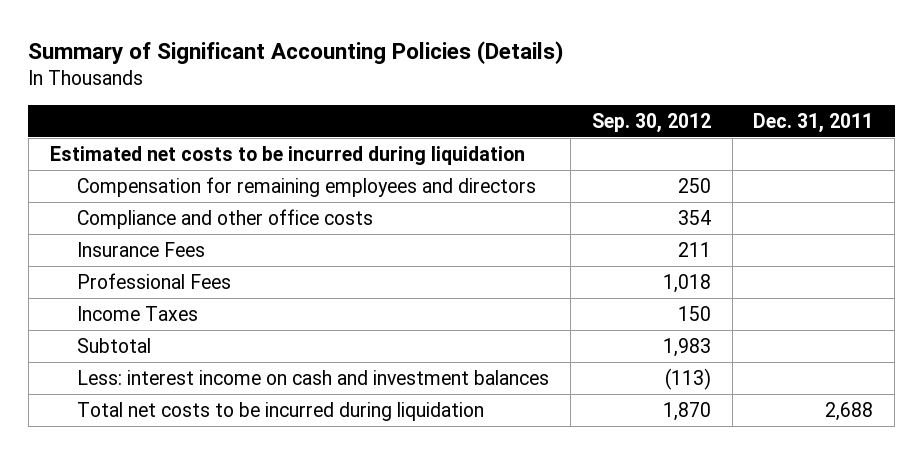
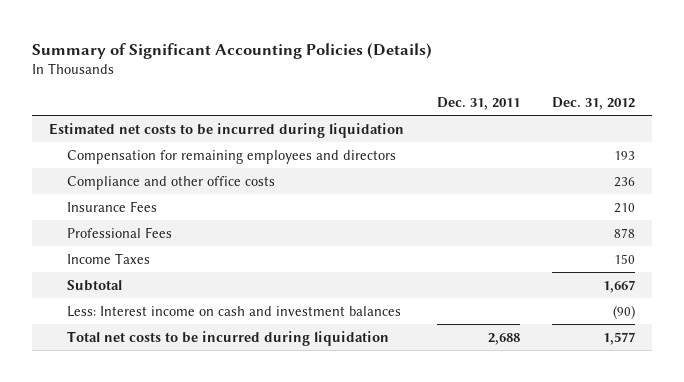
- | Sep. 30, 2012 | Dec. 31, 2011
+ | Dec. 31, 2011 | Dec. 31, 2012
- Less: interest income on cash and investment balances | (113) |
+ Less: Interest income on cash and investment balances | | (90)

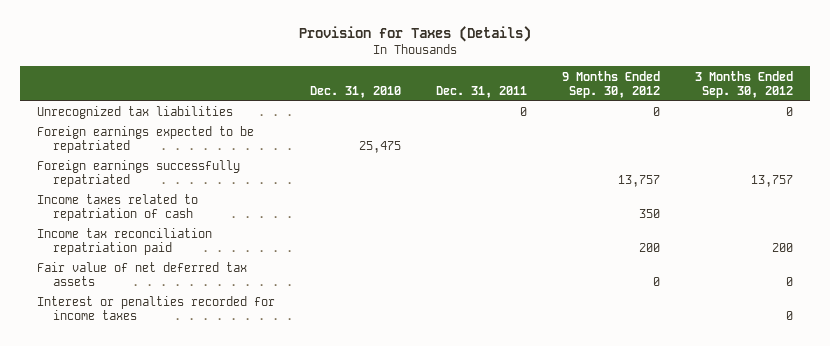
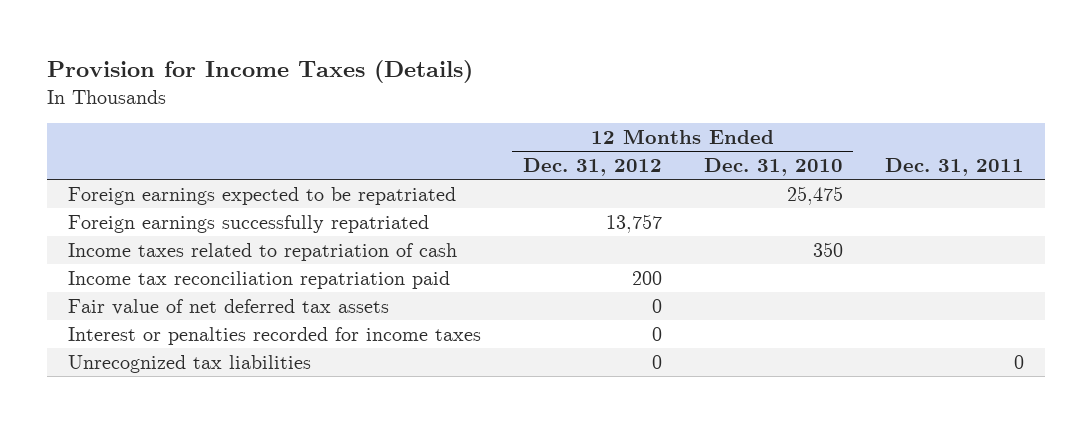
- Provision for Taxes (Details)
+ Provision for Income Taxes (Details)
- | Dec. 31, 2010 | Dec. 31, 2011 | 9 Months Ended Sep. 30, 2012 | 3 Months Ended Sep. 30, 2012
+ | 12 Months Ended Dec. 31, 2012 | 12 Months Ended Dec. 31, 2010 | Dec. 31, 2011
moved down: Unrecognized tax liabilities | 0 | | 0

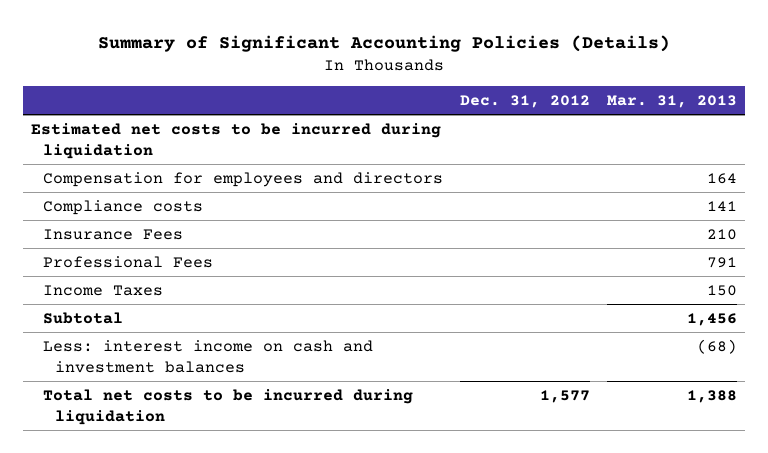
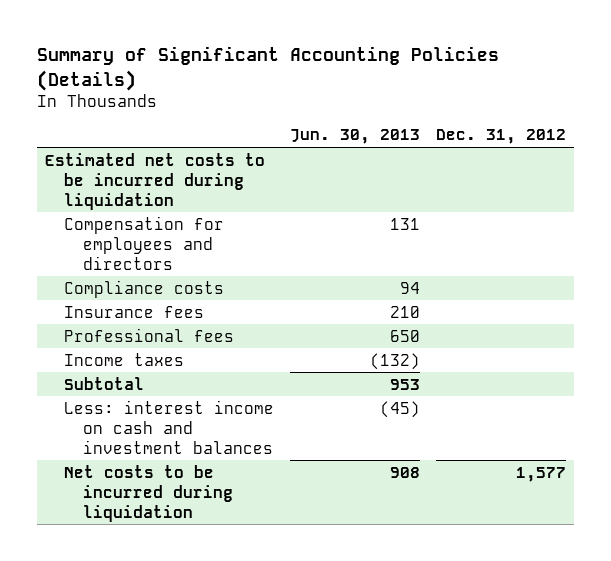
- | Dec. 31, 2012 | Mar. 31, 2013
+ | Jun. 30, 2013 | Dec. 31, 2012
- Insurance Fees | | 210
- Professional Fees | | 791
- Income Taxes | | 150
+ Insurance fees | 210 |
+ Professional fees | 650 |
+ Income taxes | (132) |
- Total net costs to be incurred during liquidation | 1,577 | 1,388
+ Net costs to be incurred during liquidation | 908 | 1,577

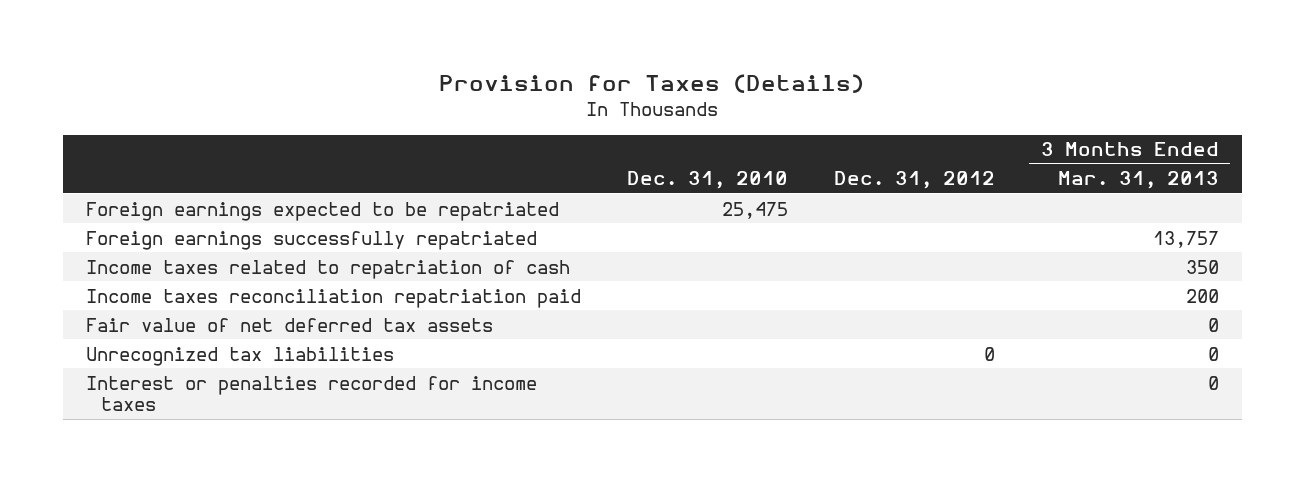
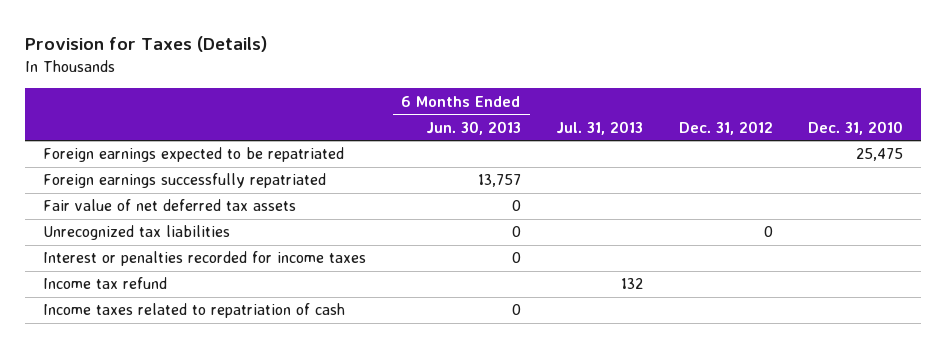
- | Dec. 31, 2010 | Dec. 31, 2012 | 3 Months Ended Mar. 31, 2013
+ | 6 Months Ended Jun. 30, 2013 | Jul. 31, 2013 | Dec. 31, 2012 | Dec. 31, 2010
- Income taxes reconciliation repatriation paid | | | 200
+ Income tax refund | | 132 | |
moved down: Income taxes related to repatriation of cash | 0 | | |

